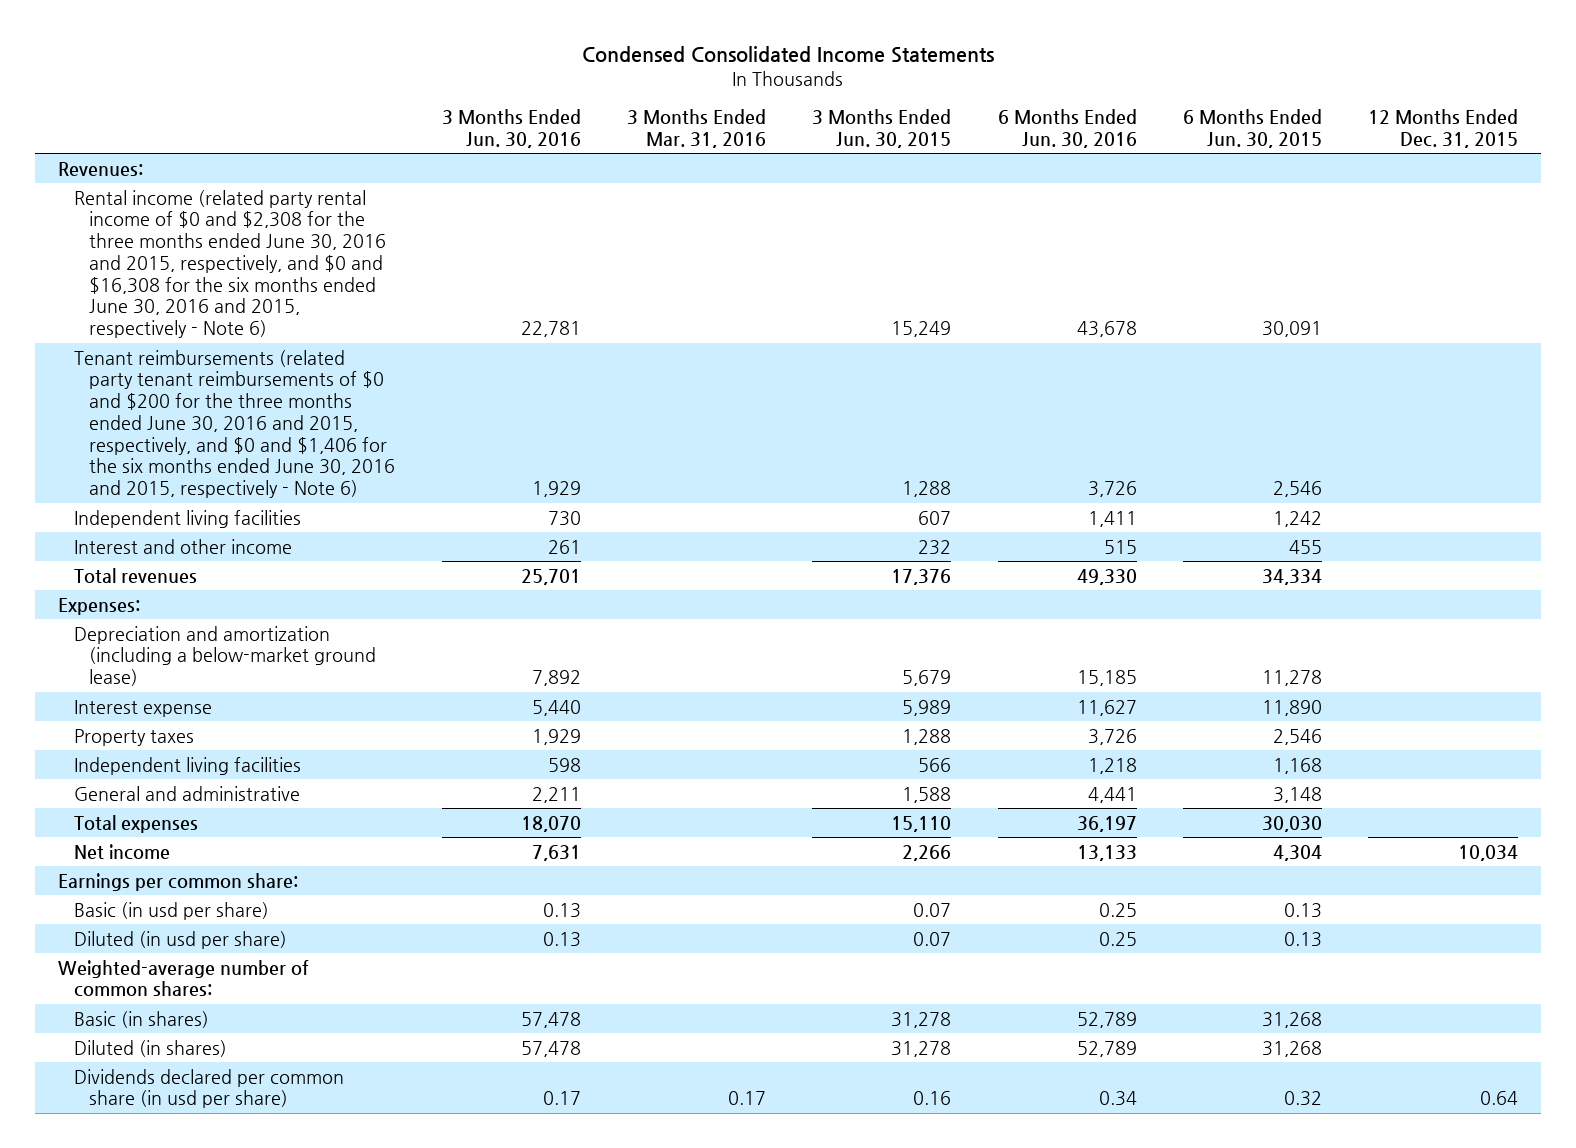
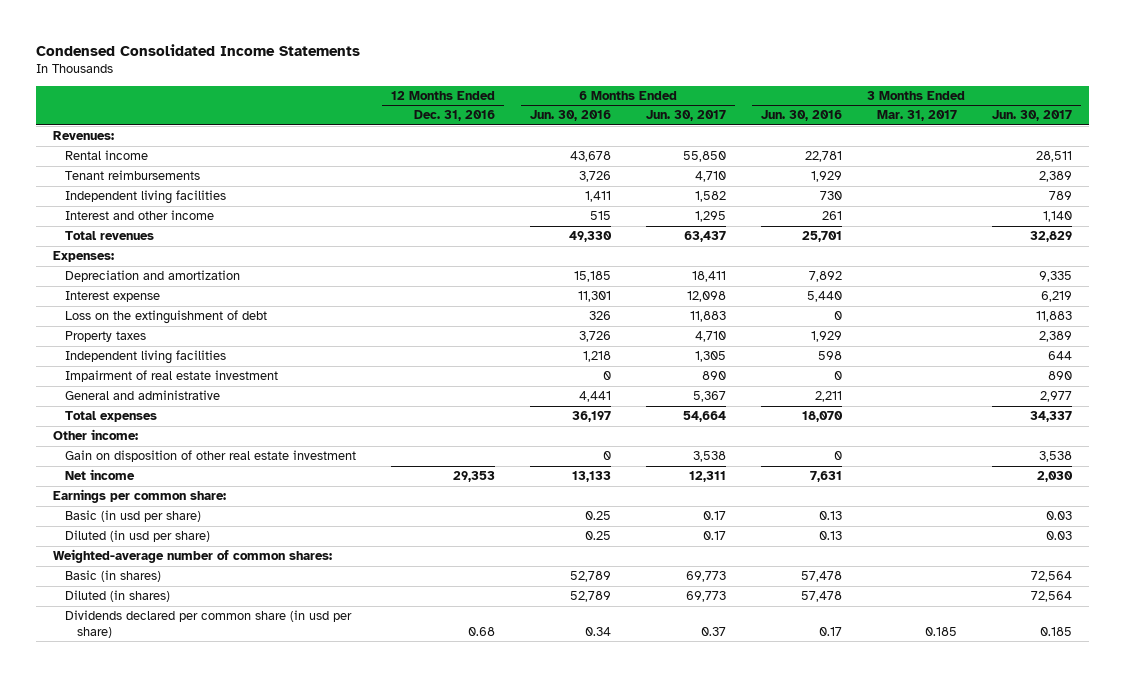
- | 3 Months Ended Jun. 30, 2016 | 3 Months Ended Mar. 31, 2016 | 3 Months Ended Jun. 30, 2015 | 6 Months Ended Jun. 30, 2016 | 6 Months Ended Jun. 30, 2015 | 12 Months Ended Dec. 31, 2015
+ | 12 Months Ended Dec. 31, 2016 | 6 Months Ended Jun. 30, 2016 | 6 Months Ended Jun. 30, 2017 | 3 Months Ended Jun. 30, 2016 | 3 Months Ended Mar. 31, 2017 | 3 Months Ended Jun. 30, 2017
- Rental income (related party rental income of $0 and $2,308 for the three months ended June 30, 2016 and 2015, respectively, and $0 and $16,308 for the six months ended June 30, 2016 and 2015, respectively - Note 6) | 22,781 | | 15,249 | 43,678 | 30,091 |
- Tenant reimbursements (related party tenant reimbursements of $0 and $200 for the three months ended June 30, 2016 and 2015, respectively, and $0 and $1,406 for the six months ended June 30, 2016 and 2015, respectively - Note 6) | 1,929 | | 1,288 | 3,726 | 2,546 |
+ Rental income | | 43,678 | 55,850 | 22,781 | | 28,511
+ Tenant reimbursements | | 3,726 | 4,710 | 1,929 | | 2,389
- Depreciation and amortization (including a below-market ground lease) | 7,892 | | 5,679 | 15,185 | 11,278 |
- Interest expense | 5,440 | | 5,989 | 11,627 | 11,890 |
+ Depreciation and amortization | | 15,185 | 18,411 | 7,892 | | 9,335
+ Interest expense | | 11,301 | 12,098 | 5,440 | | 6,219
+ Loss on the extinguishment of debt | | 326 | 11,883 | 0 | | 11,883
+ Impairment of real estate investment | | 0 | 890 | 0 | | 890
+ Other income:
+ Gain on disposition of other real estate investment | | 0 | 3,538 | 0 | | 3,538

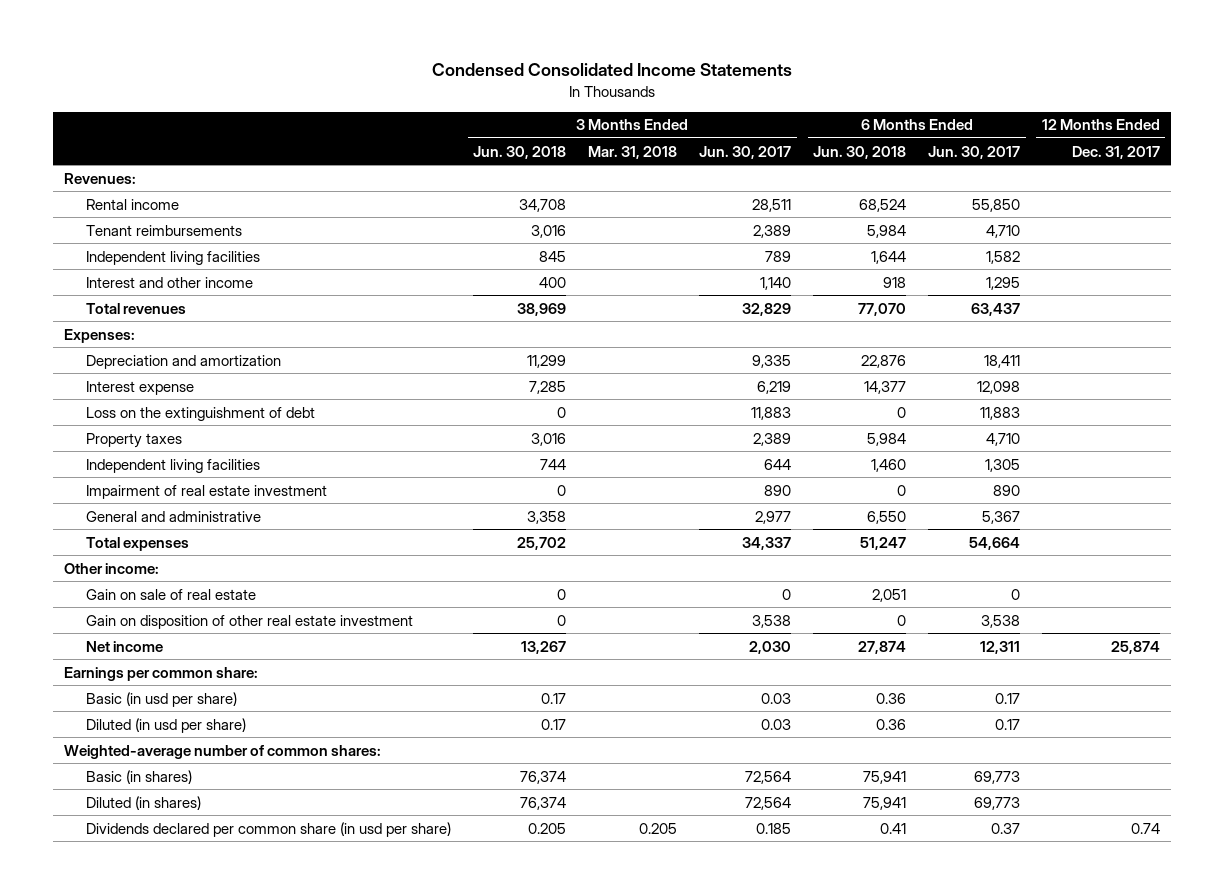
- | 12 Months Ended Dec. 31, 2016 | 6 Months Ended Jun. 30, 2016 | 6 Months Ended Jun. 30, 2017 | 3 Months Ended Jun. 30, 2016 | 3 Months Ended Mar. 31, 2017 | 3 Months Ended Jun. 30, 2017
+ | 3 Months Ended Jun. 30, 2018 | 3 Months Ended Mar. 31, 2018 | 3 Months Ended Jun. 30, 2017 | 6 Months Ended Jun. 30, 2018 | 6 Months Ended Jun. 30, 2017 | 12 Months Ended Dec. 31, 2017
+ Gain on sale of real estate | 0 | | 0 | 2,051 | 0 |

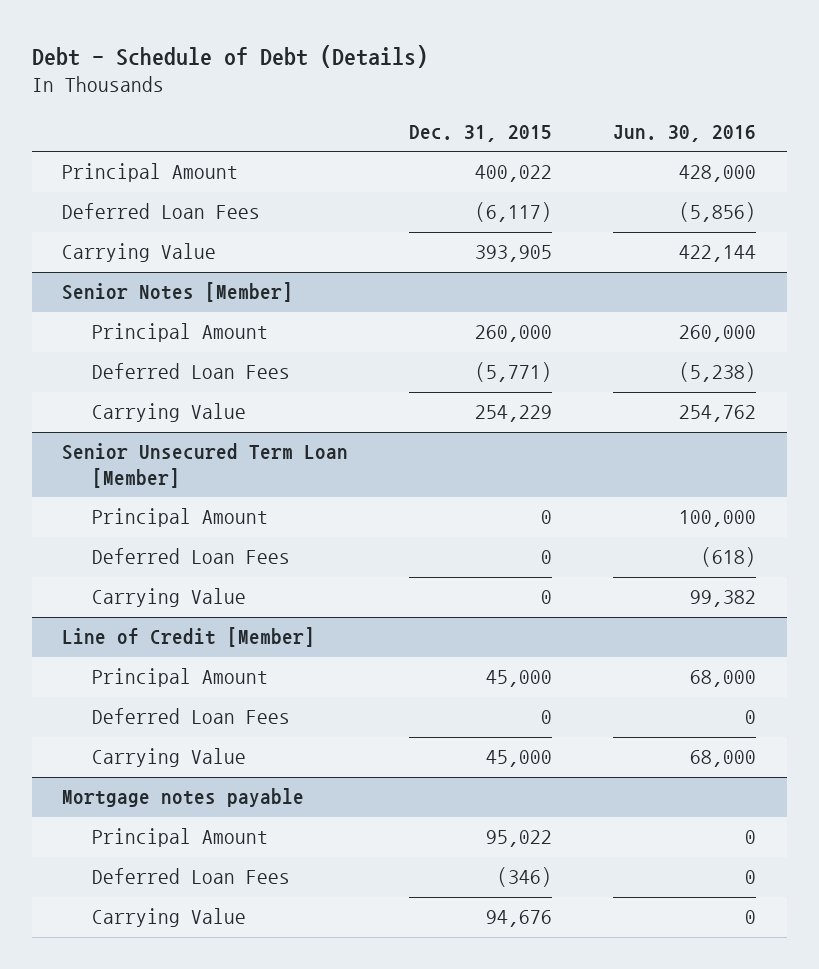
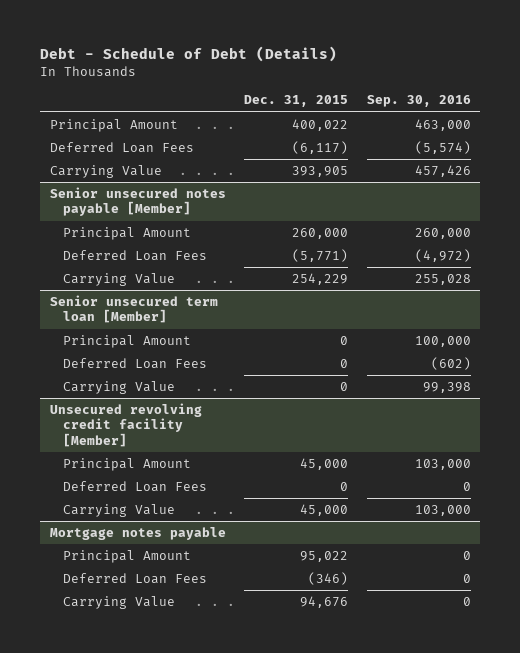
- | Dec. 31, 2015 | Jun. 30, 2016
+ | Dec. 31, 2015 | Sep. 30, 2016
- Senior Notes [Member]
+ Senior unsecured notes payable [Member]
- Senior Unsecured Term Loan [Member]
+ Senior unsecured term loan [Member]
- Line of Credit [Member]
+ Unsecured revolving credit facility [Member]

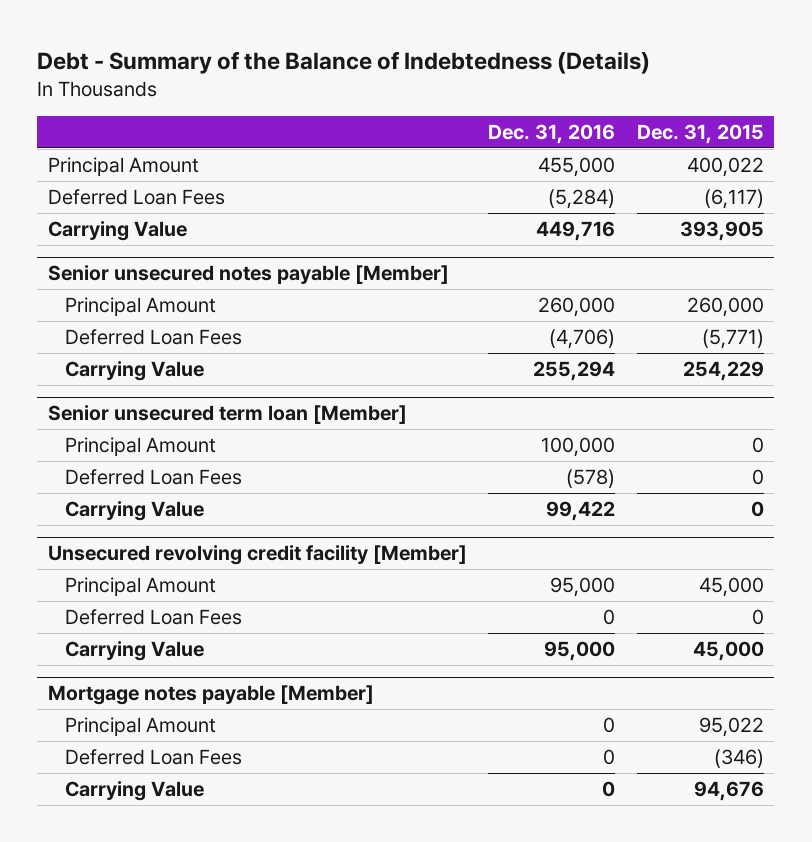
- Debt - Schedule of Debt (Details)
+ Debt - Summary of the Balance of Indebtedness (Details)
- | Dec. 31, 2015 | Sep. 30, 2016
+ | Dec. 31, 2016 | Dec. 31, 2015
- Mortgage notes payable
+ Mortgage notes payable [Member]

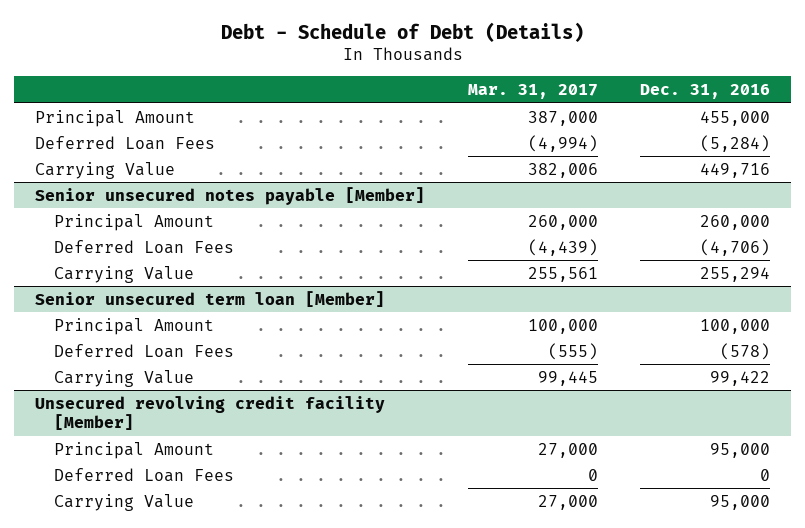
- Debt - Summary of the Balance of Indebtedness (Details)
+ Debt - Schedule of Debt (Details)
- | Dec. 31, 2016 | Dec. 31, 2015
+ | Mar. 31, 2017 | Dec. 31, 2016
- Mortgage notes payable [Member]
- Principal Amount | 0 | 95,022
- Deferred Loan Fees | 0 | (346)
- Carrying Value | 0 | 94,676

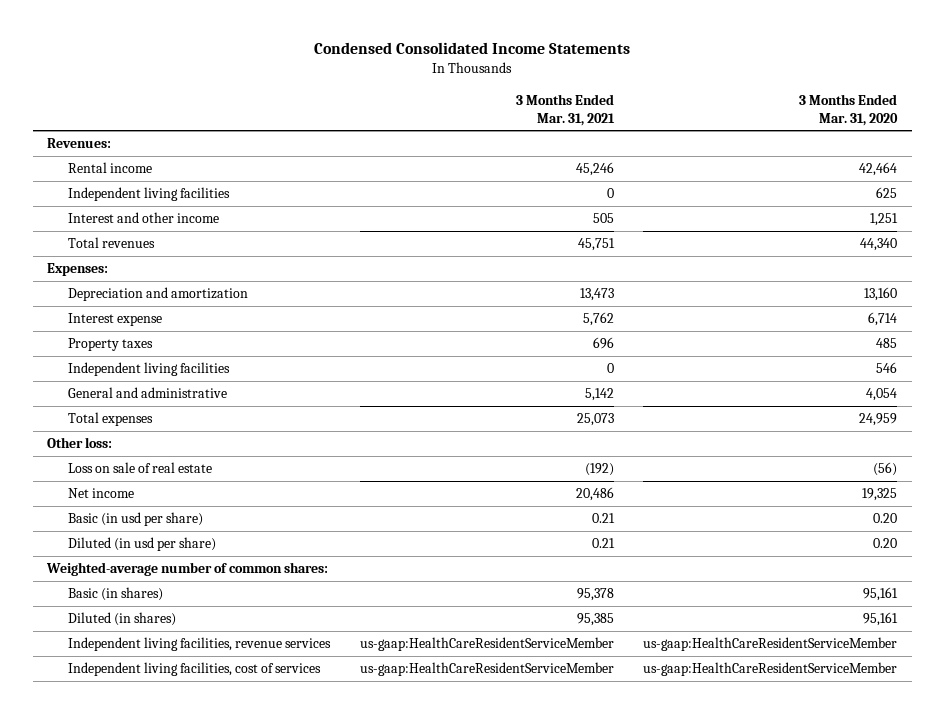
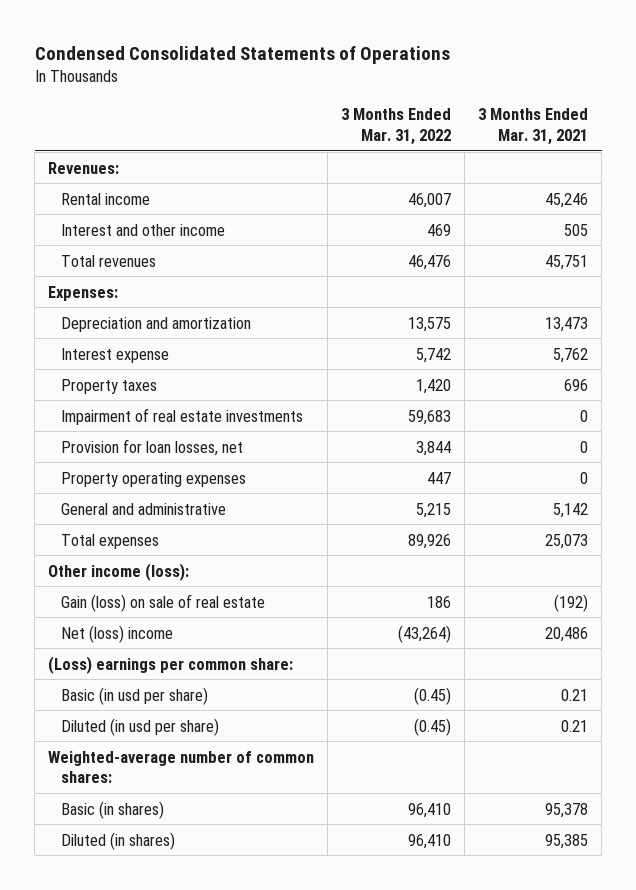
- Condensed Consolidated Income Statements
+ Condensed Consolidated Statements of Operations
- | 3 Months Ended Mar. 31, 2021 | 3 Months Ended Mar. 31, 2020
+ | 3 Months Ended Mar. 31, 2022 | 3 Months Ended Mar. 31, 2021
- Independent living facilities | 0 | 625
- Independent living facilities | 0 | 546
+ Impairment of real estate investments | 59,683 | 0
+ Provision for loan losses, net | 3,844 | 0
+ Property operating expenses | 447 | 0
- Other loss:
- Loss on sale of real estate | (192) | (56)
- Net income | 20,486 | 19,325
+ Other income (loss):
+ Gain (loss) on sale of real estate | 186 | (192)
+ Net (loss) income | (43,264) | 20,486
+ (Loss) earnings per common share:
- Independent living facilities, revenue services | us-gaap:HealthCareResidentServiceMember | us-gaap:HealthCareResidentServiceMember
- Independent living facilities, cost of services | us-gaap:HealthCareResidentServiceMember | us-gaap:HealthCareResidentServiceMember

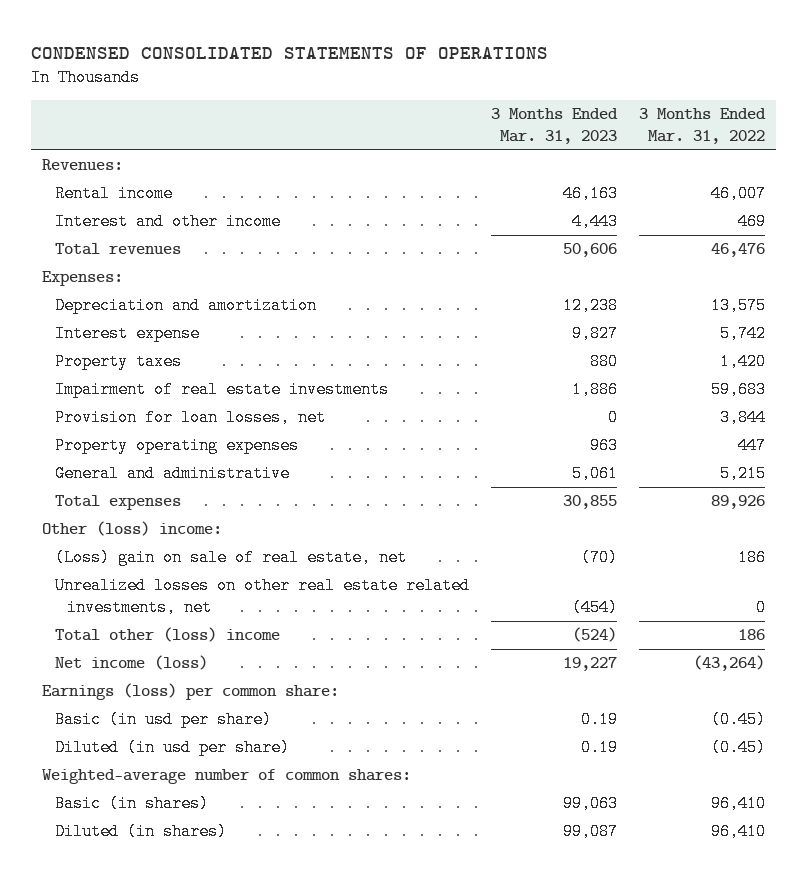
- Condensed Consolidated Statements of Operations
+ CONDENSED CONSOLIDATED STATEMENTS OF OPERATIONS
- | 3 Months Ended Mar. 31, 2022 | 3 Months Ended Mar. 31, 2021
+ | 3 Months Ended Mar. 31, 2023 | 3 Months Ended Mar. 31, 2022
- Other income (loss):
- Gain (loss) on sale of real estate | 186 | (192)
- Net (loss) income | (43,264) | 20,486
- (Loss) earnings per common share:
+ Other (loss) income:
+ (Loss) gain on sale of real estate, net | (70) | 186
+ Unrealized losses on other real estate related investments, net | (454) | 0
+ Total other (loss) income | (524) | 186
+ Net income (loss) | 19,227 | (43,264)
+ Earnings (loss) per common share:

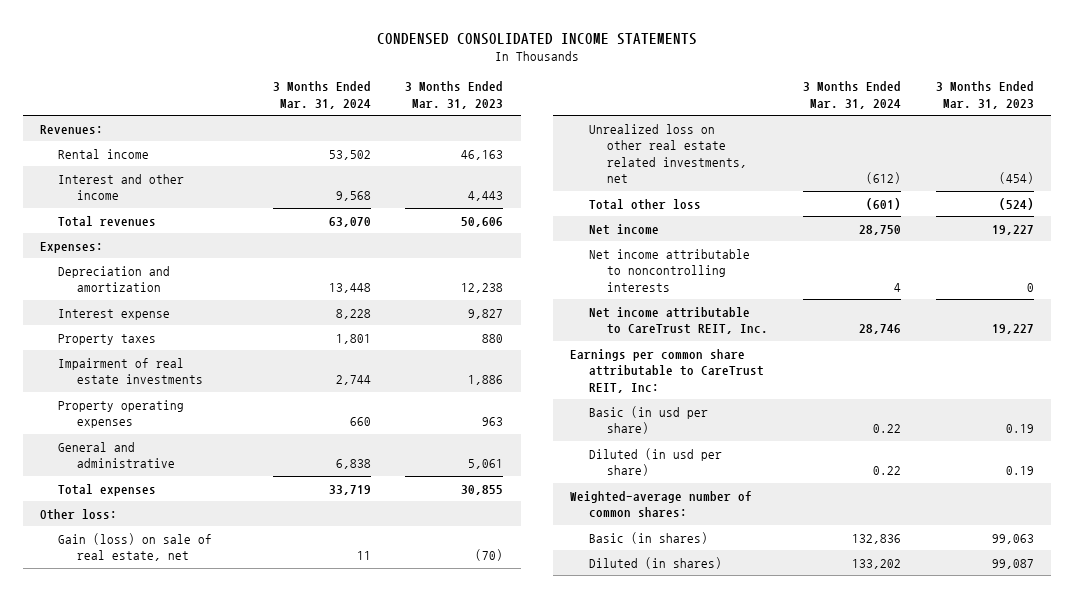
- CONDENSED CONSOLIDATED STATEMENTS OF OPERATIONS
+ CONDENSED CONSOLIDATED INCOME STATEMENTS
- | 3 Months Ended Mar. 31, 2023 | 3 Months Ended Mar. 31, 2022
+ | 3 Months Ended Mar. 31, 2024 | 3 Months Ended Mar. 31, 2023
- Provision for loan losses, net | 0 | 3,844
- Other (loss) income:
- (Loss) gain on sale of real estate, net | (70) | 186
- Unrealized losses on other real estate related investments, net | (454) | 0
- Total other (loss) income | (524) | 186
- Net income (loss) | 19,227 | (43,264)
- Earnings (loss) per common share:
+ Other loss:
+ Gain (loss) on sale of real estate, net | 11 | (70)
+ Unrealized loss on other real estate related investments, net | (612) | (454)
+ Total other loss | (601) | (524)
+ Net income | 28,750 | 19,227
+ Net income attributable to noncontrolling interests | 4 | 0
+ Net income attributable to CareTrust REIT, Inc. | 28,746 | 19,227
+ Earnings per common share attributable to CareTrust REIT, Inc:

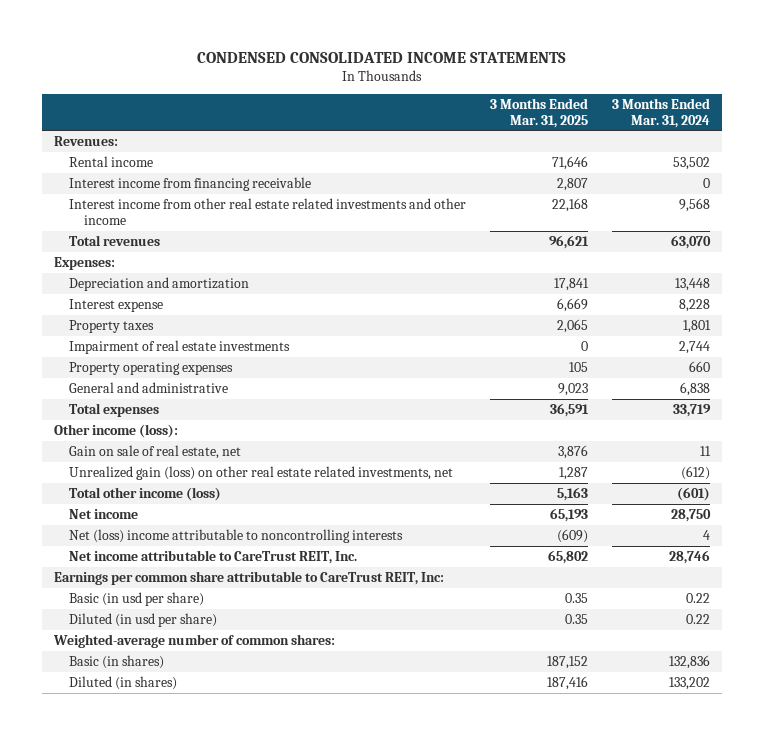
- | 3 Months Ended Mar. 31, 2024 | 3 Months Ended Mar. 31, 2023
+ | 3 Months Ended Mar. 31, 2025 | 3 Months Ended Mar. 31, 2024
- Interest and other income | 9,568 | 4,443
+ Interest income from financing receivable | 2,807 | 0
+ Interest income from other real estate related investments and other income | 22,168 | 9,568
- Other loss:
- Gain (loss) on sale of real estate, net | 11 | (70)
- Unrealized loss on other real estate related investments, net | (612) | (454)
- Total other loss | (601) | (524)
+ Other income (loss):
+ Gain on sale of real estate, net | 3,876 | 11
+ Unrealized gain (loss) on other real estate related investments, net | 1,287 | (612)
+ Total other income (loss) | 5,163 | (601)
- Net income attributable to noncontrolling interests | 4 | 0
+ Net (loss) income attributable to noncontrolling interests | (609) | 4

